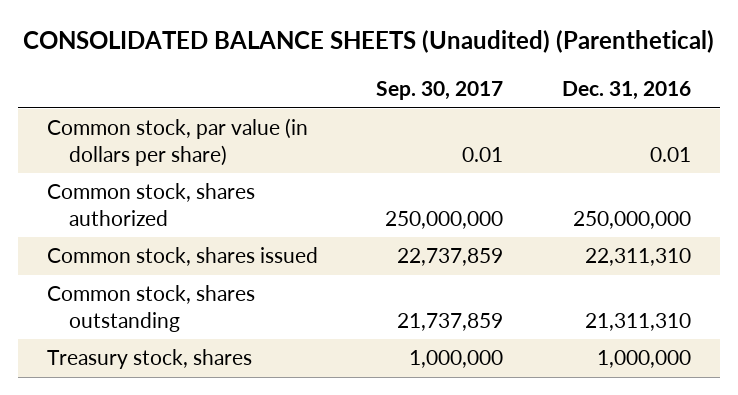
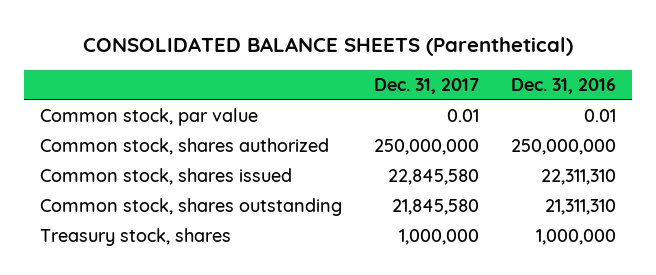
- CONSOLIDATED BALANCE SHEETS (Unaudited) (Parenthetical)
+ CONSOLIDATED BALANCE SHEETS (Parenthetical)
- | Sep. 30, 2017 | Dec. 31, 2016
+ | Dec. 31, 2017 | Dec. 31, 2016
- Common stock, par value (in dollars per share) | 0.01 | 0.01
+ Common stock, par value | 0.01 | 0.01

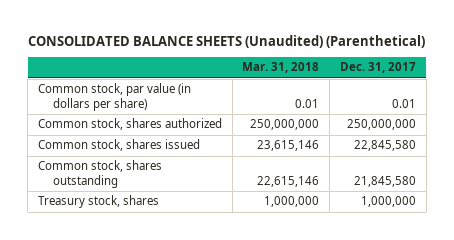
- CONSOLIDATED BALANCE SHEETS (Parenthetical)
+ CONSOLIDATED BALANCE SHEETS (Unaudited) (Parenthetical)
- | Dec. 31, 2017 | Dec. 31, 2016
+ | Mar. 31, 2018 | Dec. 31, 2017
- Common stock, par value | 0.01 | 0.01
+ Common stock, par value (in dollars per share) | 0.01 | 0.01

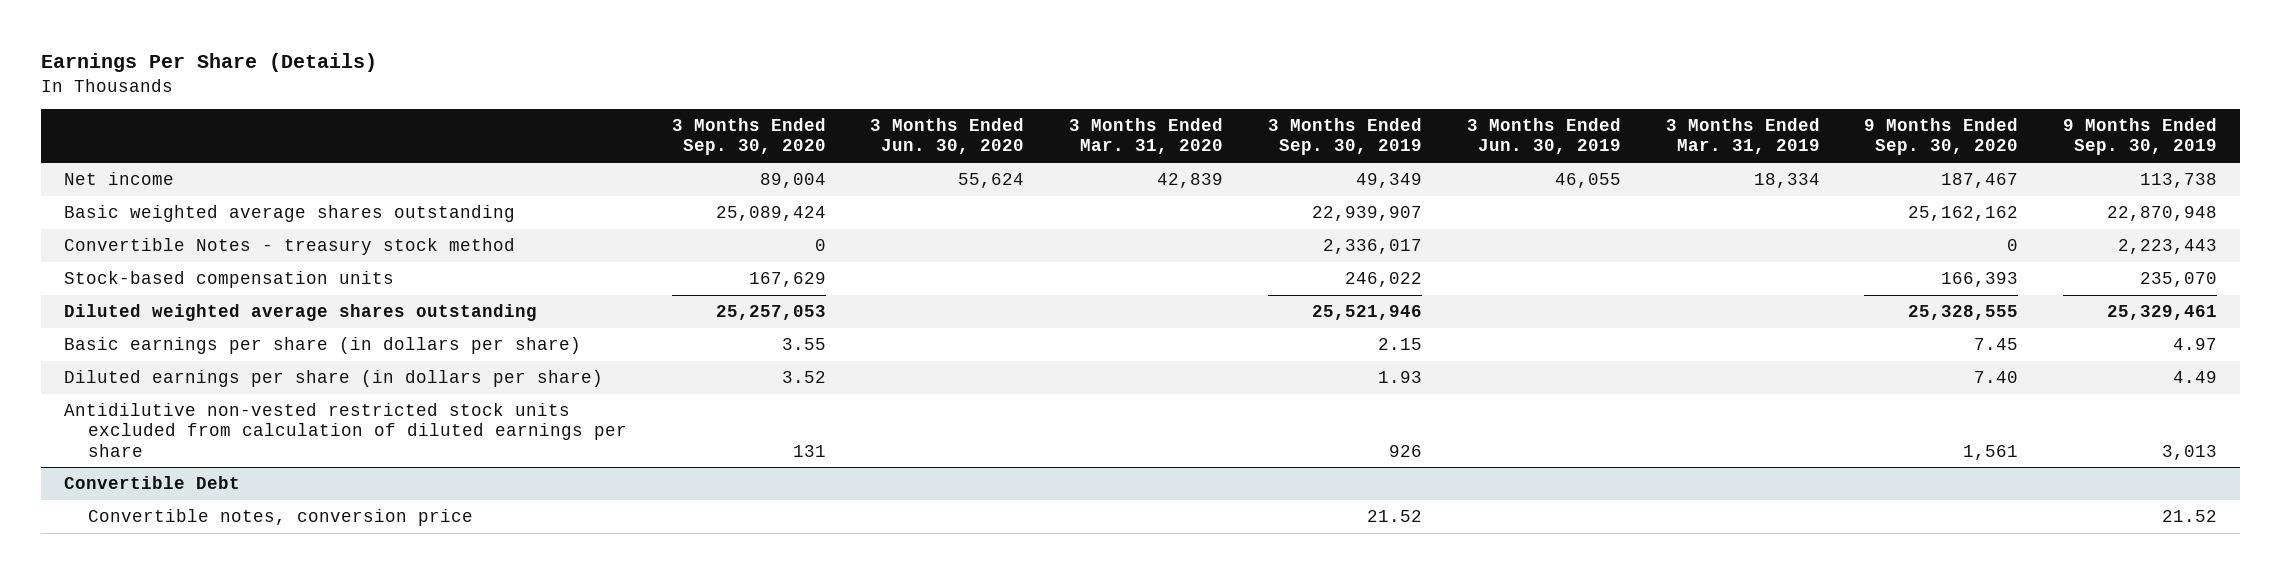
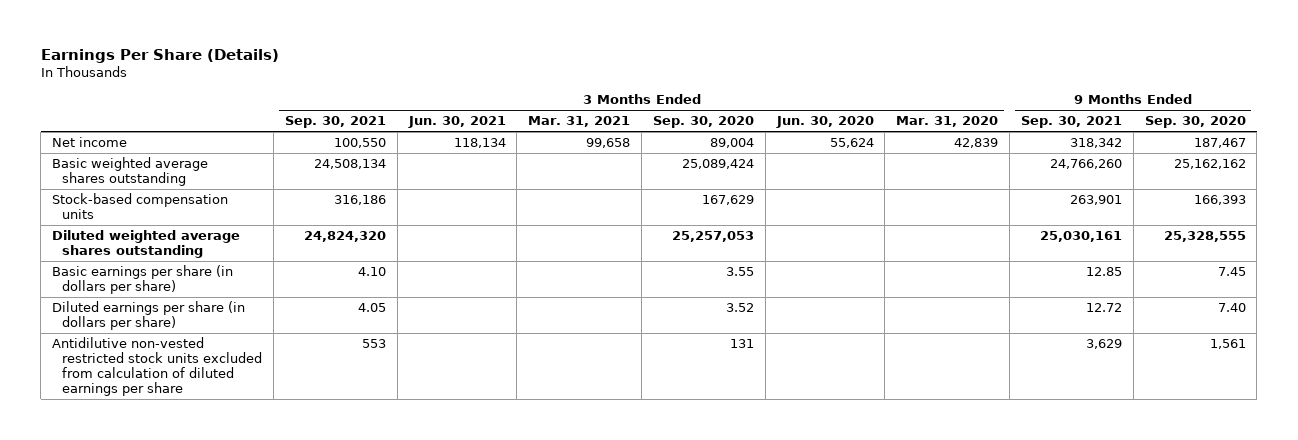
- | 3 Months Ended Sep. 30, 2020 | 3 Months Ended Jun. 30, 2020 | 3 Months Ended Mar. 31, 2020 | 3 Months Ended Sep. 30, 2019 | 3 Months Ended Jun. 30, 2019 | 3 Months Ended Mar. 31, 2019 | 9 Months Ended Sep. 30, 2020 | 9 Months Ended Sep. 30, 2019
+ | 3 Months Ended Sep. 30, 2021 | 3 Months Ended Jun. 30, 2021 | 3 Months Ended Mar. 31, 2021 | 3 Months Ended Sep. 30, 2020 | 3 Months Ended Jun. 30, 2020 | 3 Months Ended Mar. 31, 2020 | 9 Months Ended Sep. 30, 2021 | 9 Months Ended Sep. 30, 2020
- Convertible Notes - treasury stock method | 0 | | | 2,336,017 | | | 0 | 2,223,443
- Convertible Debt
- Convertible notes, conversion price | | | | 21.52 | | | | 21.52

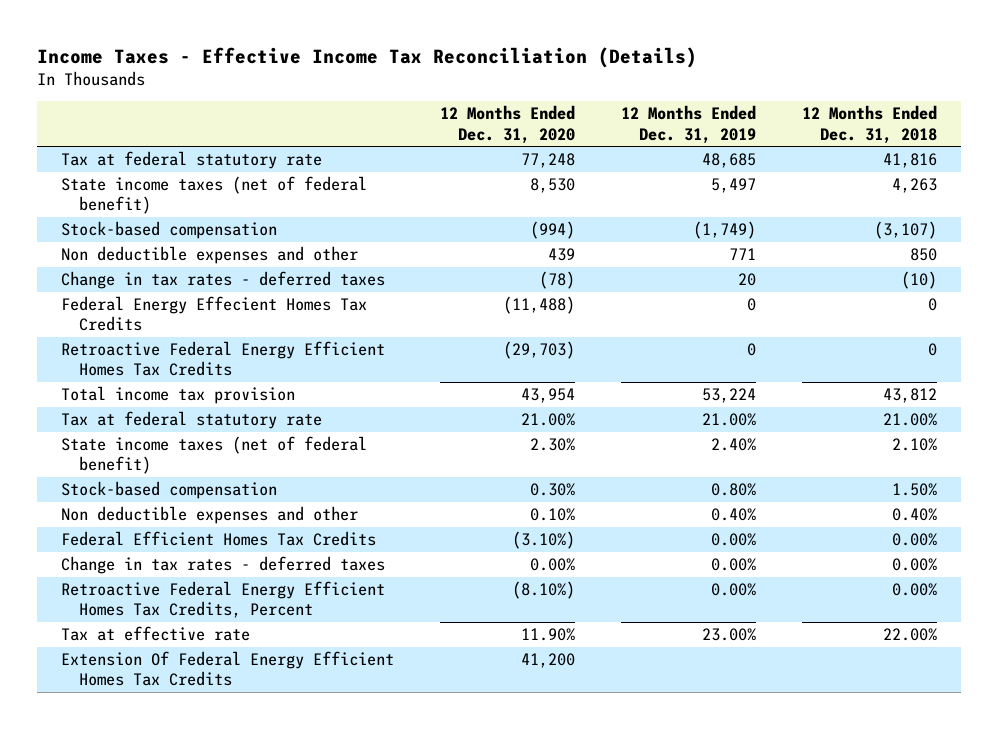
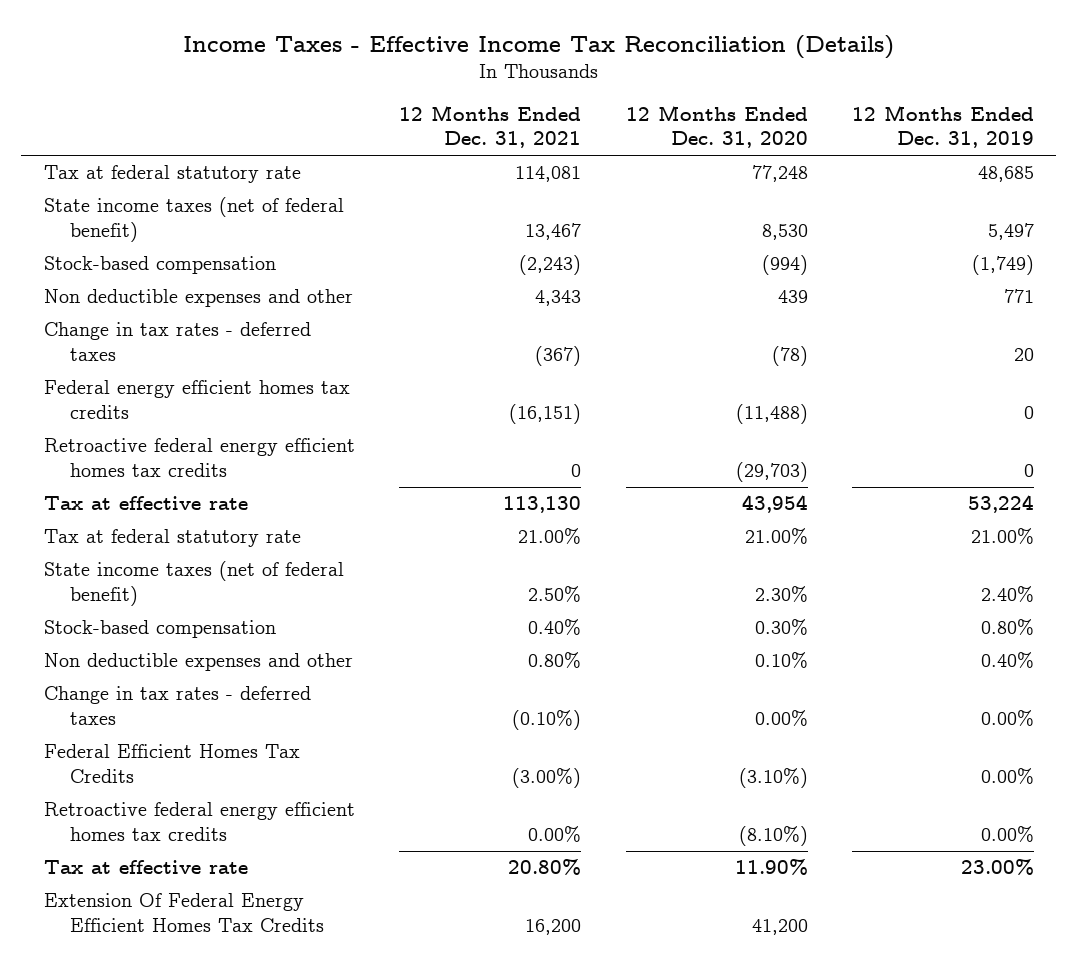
- | 12 Months Ended Dec. 31, 2020 | 12 Months Ended Dec. 31, 2019 | 12 Months Ended Dec. 31, 2018
+ | 12 Months Ended Dec. 31, 2021 | 12 Months Ended Dec. 31, 2020 | 12 Months Ended Dec. 31, 2019
- Federal Energy Effecient Homes Tax Credits | (11,488) | 0 | 0
- Retroactive Federal Energy Efficient Homes Tax Credits | (29,703) | 0 | 0
- Total income tax provision | 43,954 | 53,224 | 43,812
+ Federal energy efficient homes tax credits | (16,151) | (11,488) | 0
+ Retroactive federal energy efficient homes tax credits | 0 | (29,703) | 0
+ Tax at effective rate | 113,130 | 43,954 | 53,224
- Retroactive Federal Energy Efficient Homes Tax Credits, Percent | (8.10%) | 0.00% | 0.00%
moved down: Federal Efficient Homes Tax Credits | (3.00%) | (3.10%) | 0.00%
+ Retroactive federal energy efficient homes tax credits | 0.00% | (8.10%) | 0.00%

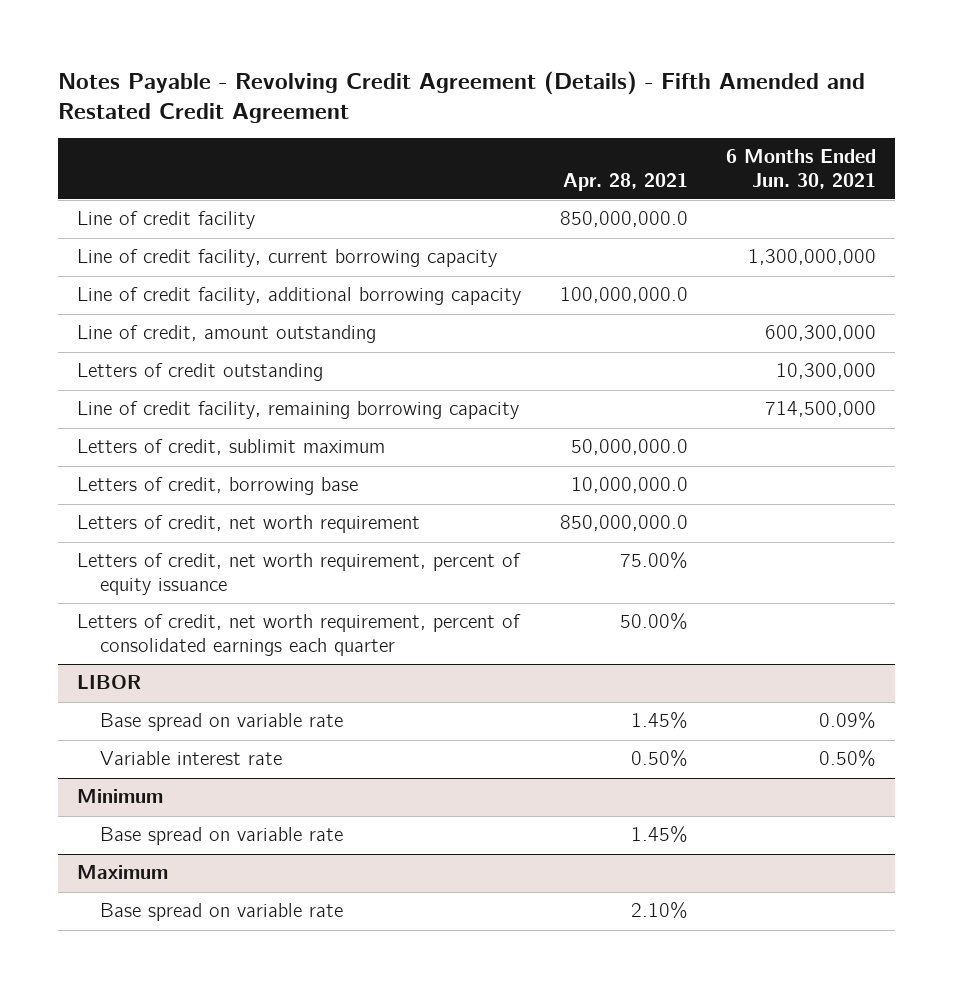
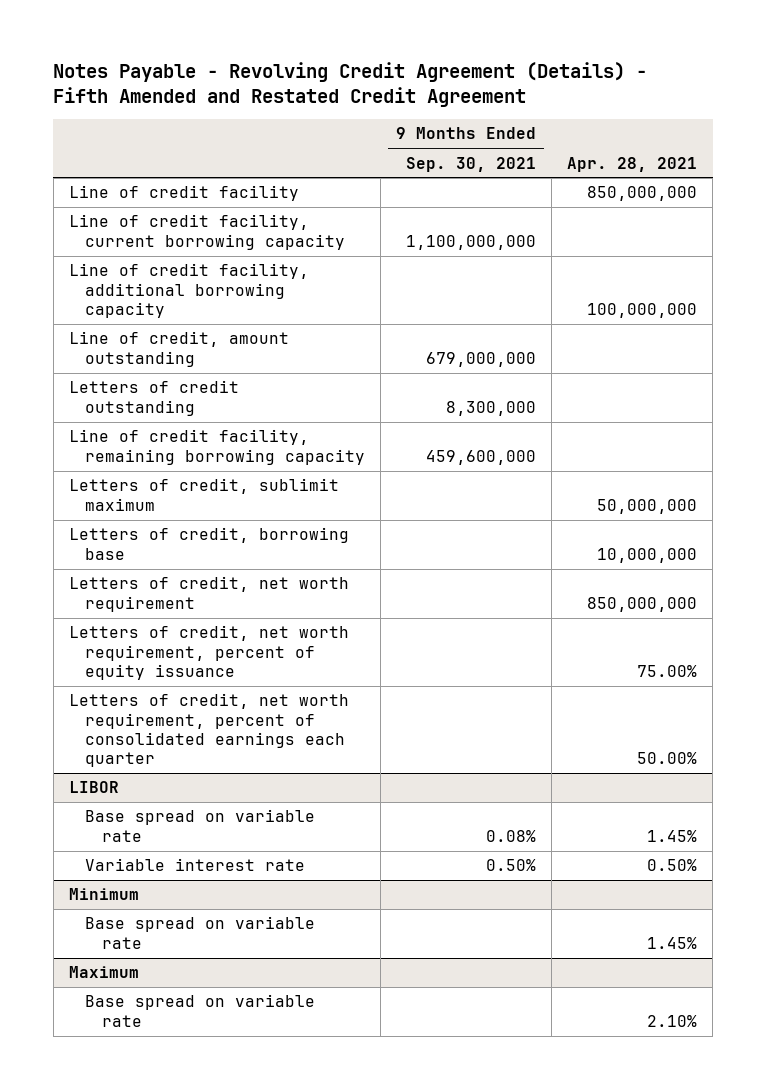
- | Apr. 28, 2021 | 6 Months Ended Jun. 30, 2021
+ | 9 Months Ended Sep. 30, 2021 | Apr. 28, 2021
- Line of credit facility | 850,000,000.0 |
+ Line of credit facility | | 850,000,000
- Line of credit facility, additional borrowing capacity | 100,000,000.0 |
+ Line of credit facility, additional borrowing capacity | | 100,000,000
- Letters of credit, sublimit maximum | 50,000,000.0 |
- Letters of credit, borrowing base | 10,000,000.0 |
- Letters of credit, net worth requirement | 850,000,000.0 |
+ Letters of credit, sublimit maximum | | 50,000,000
+ Letters of credit, borrowing base | | 10,000,000
+ Letters of credit, net worth requirement | | 850,000,000

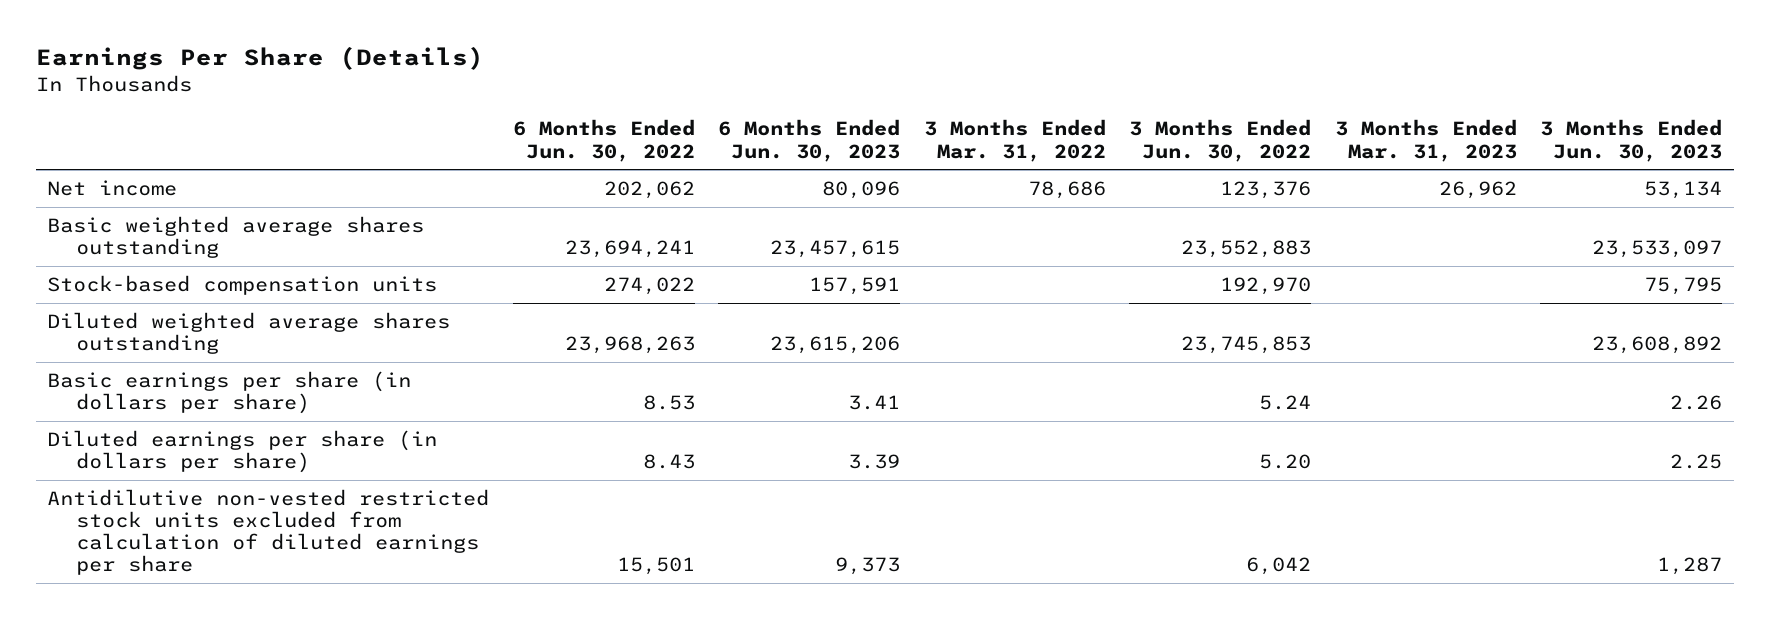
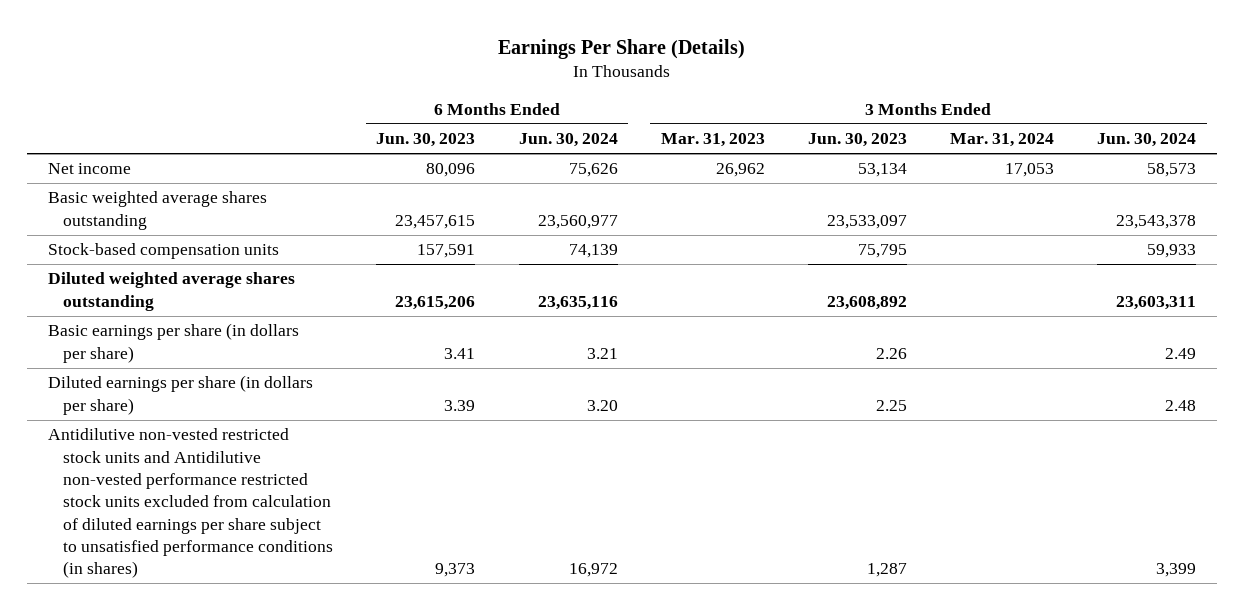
- | 6 Months Ended Jun. 30, 2022 | 6 Months Ended Jun. 30, 2023 | 3 Months Ended Mar. 31, 2022 | 3 Months Ended Jun. 30, 2022 | 3 Months Ended Mar. 31, 2023 | 3 Months Ended Jun. 30, 2023
+ | 6 Months Ended Jun. 30, 2023 | 6 Months Ended Jun. 30, 2024 | 3 Months Ended Mar. 31, 2023 | 3 Months Ended Jun. 30, 2023 | 3 Months Ended Mar. 31, 2024 | 3 Months Ended Jun. 30, 2024
- Antidilutive non-vested restricted stock units excluded from calculation of diluted earnings per share | 15,501 | 9,373 | | 6,042 | | 1,287
+ Antidilutive non-vested restricted stock units and Antidilutive non-vested performance restricted stock units excluded from calculation of diluted earnings per share subject to unsatisfied performance conditions (in shares) | 9,373 | 16,972 | | 1,287 | | 3,399

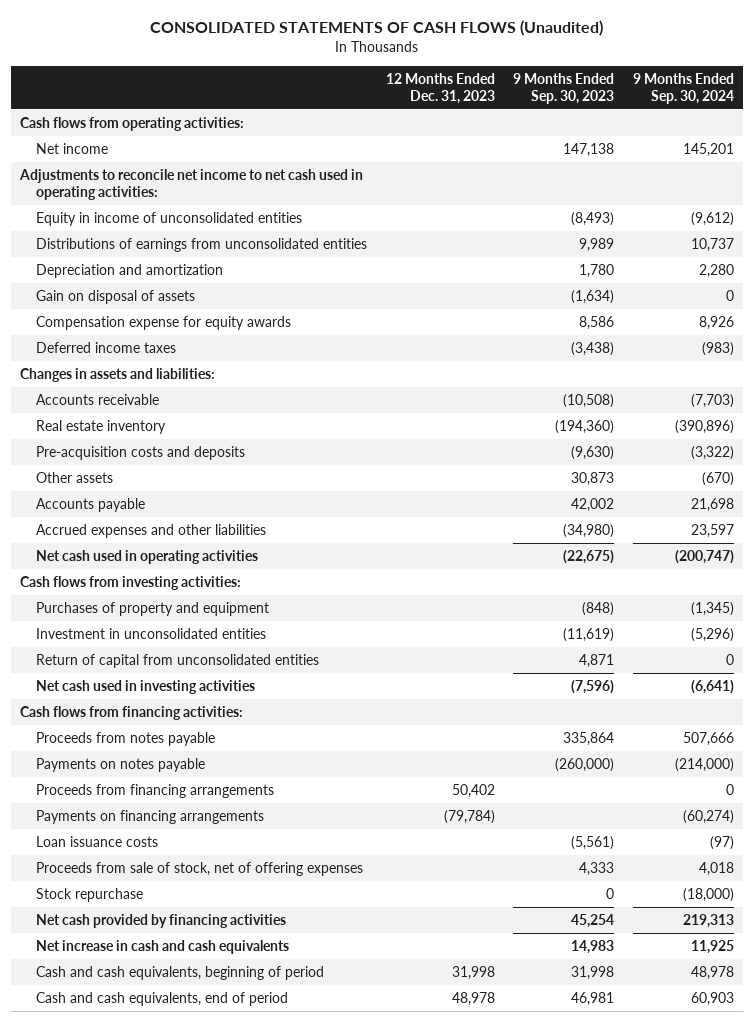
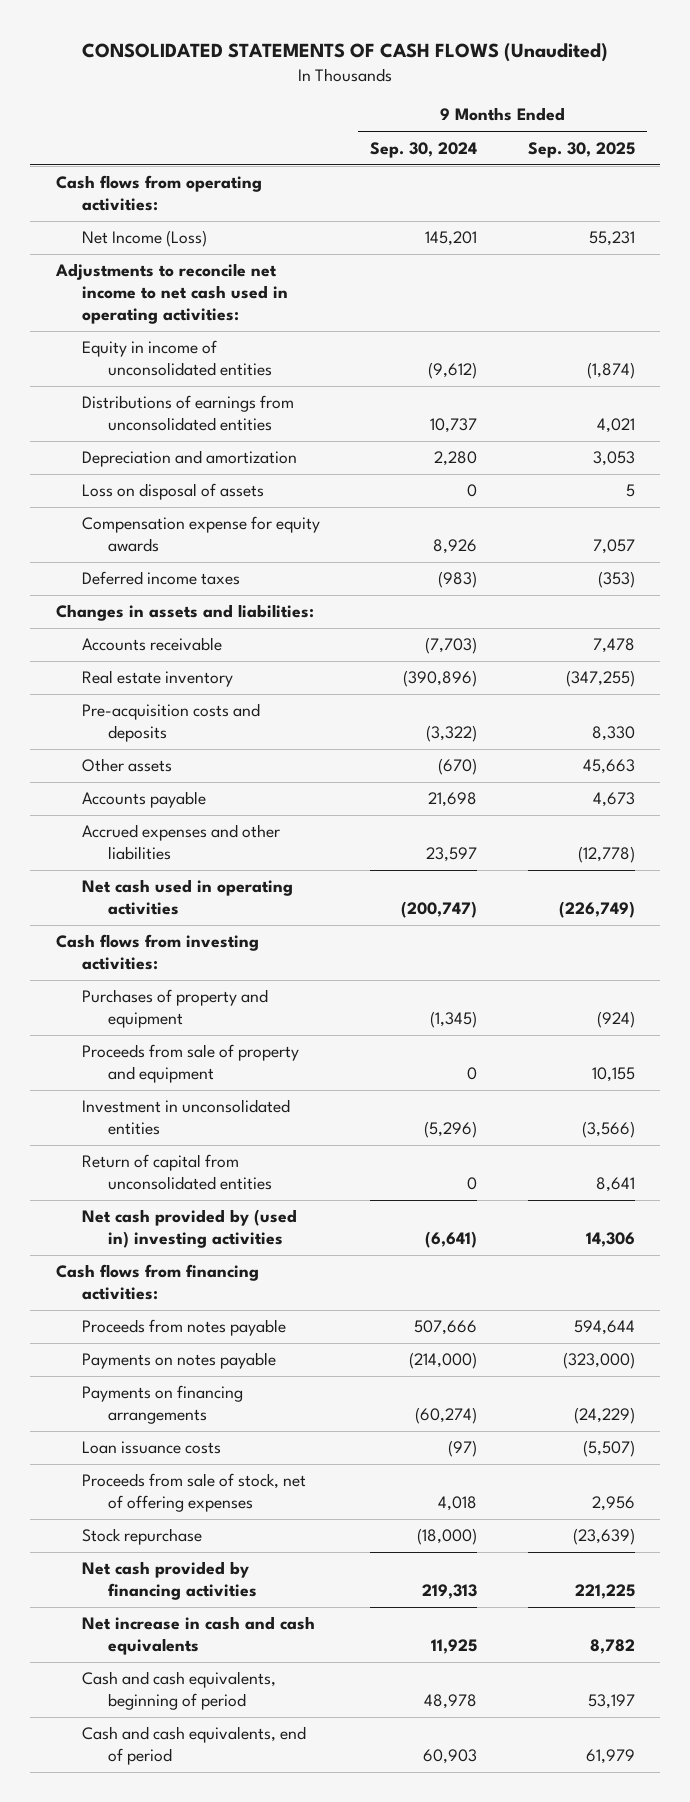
- | 12 Months Ended Dec. 31, 2023 | 9 Months Ended Sep. 30, 2023 | 9 Months Ended Sep. 30, 2024
+ | 9 Months Ended Sep. 30, 2024 | 9 Months Ended Sep. 30, 2025
- Net income | | 147,138 | 145,201
+ Net Income (Loss) | 145,201 | 55,231
- Gain on disposal of assets | | (1,634) | 0
+ Loss on disposal of assets | 0 | 5
+ Proceeds from sale of property and equipment | 0 | 10,155
- Net cash used in investing activities | | (7,596) | (6,641)
+ Net cash provided by (used in) investing activities | (6,641) | 14,306
- Proceeds from financing arrangements | 50,402 | | 0

